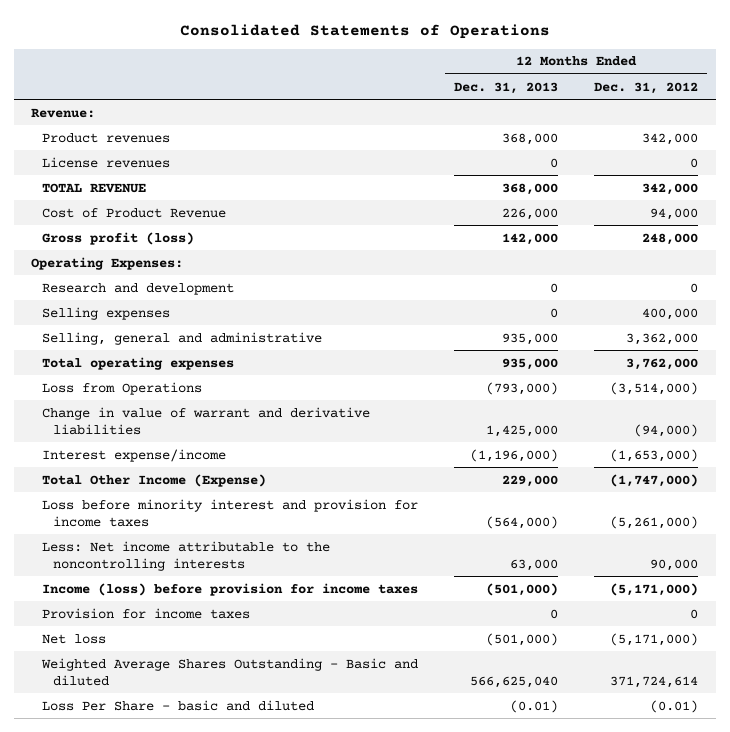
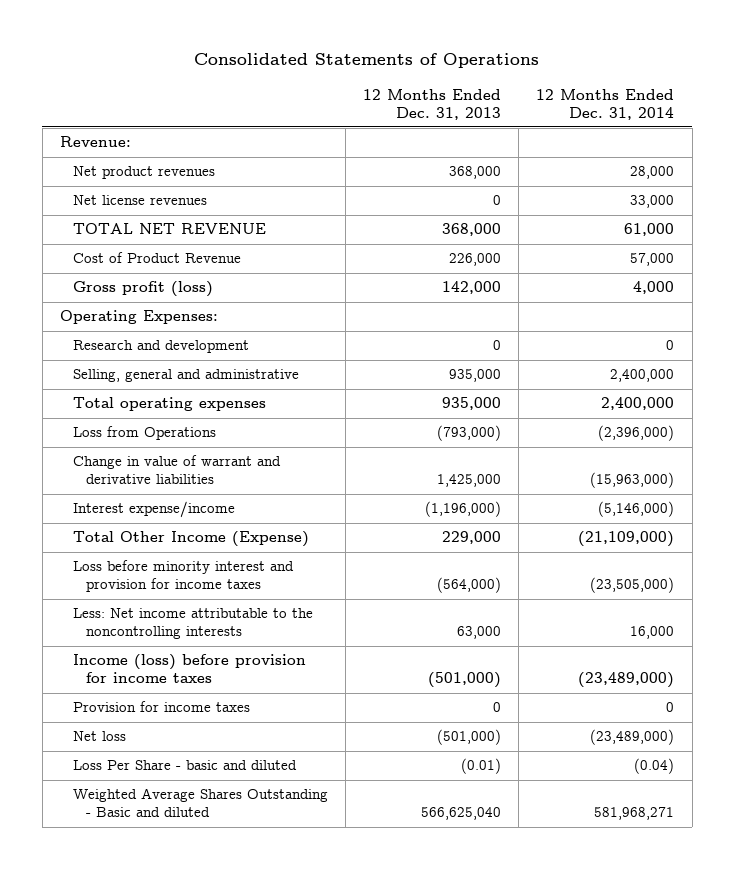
- | 12 Months Ended Dec. 31, 2013 | 12 Months Ended Dec. 31, 2012
+ | 12 Months Ended Dec. 31, 2013 | 12 Months Ended Dec. 31, 2014
- Product revenues | 368,000 | 342,000
- License revenues | 0 | 0
- TOTAL REVENUE | 368,000 | 342,000
+ Net product revenues | 368,000 | 28,000
+ Net license revenues | 0 | 33,000
+ TOTAL NET REVENUE | 368,000 | 61,000
- Selling expenses | 0 | 400,000
moved down: Weighted Average Shares Outstanding - Basic and diluted | 566,625,040 | 581,968,271

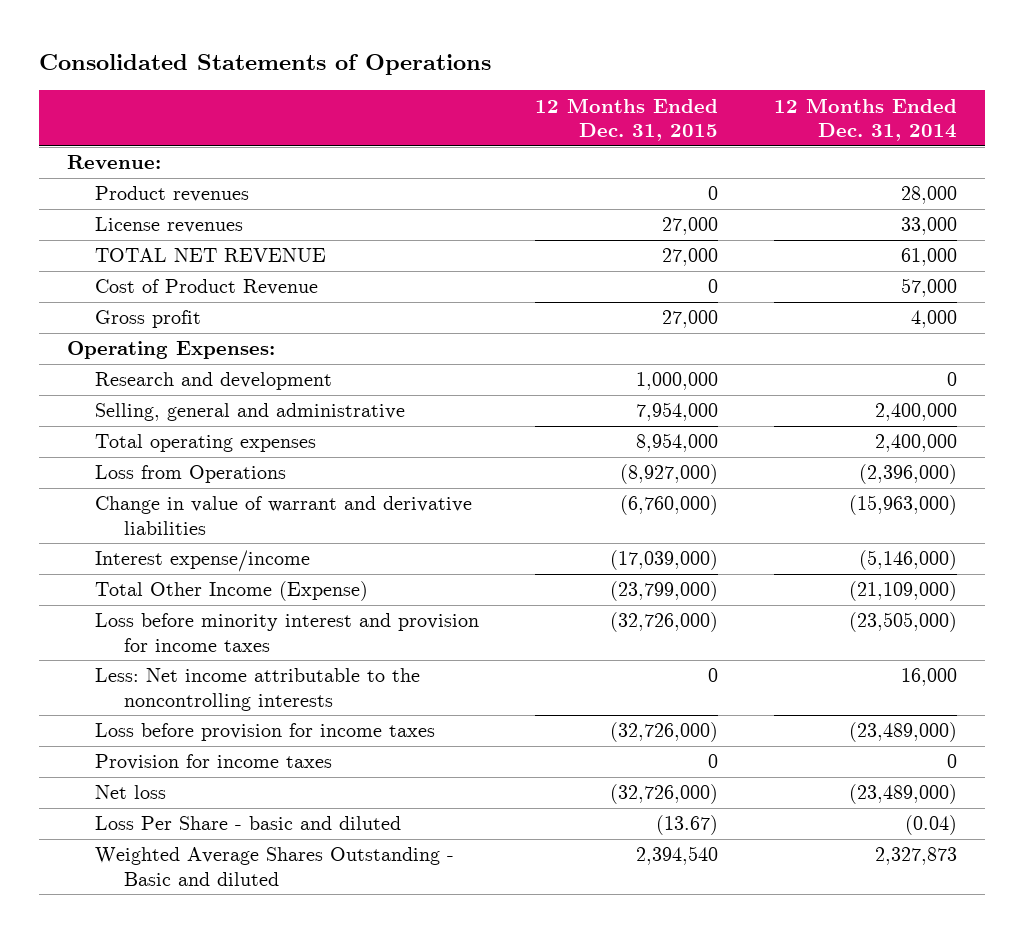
- | 12 Months Ended Dec. 31, 2013 | 12 Months Ended Dec. 31, 2014
+ | 12 Months Ended Dec. 31, 2015 | 12 Months Ended Dec. 31, 2014
- Net product revenues | 368,000 | 28,000
- Net license revenues | 0 | 33,000
+ Product revenues | 0 | 28,000
+ License revenues | 27,000 | 33,000
- Gross profit (loss) | 142,000 | 4,000
+ Gross profit | 27,000 | 4,000
- Income (loss) before provision for income taxes | (501,000) | (23,489,000)
+ Loss before provision for income taxes | (32,726,000) | (23,489,000)
- Weighted Average Shares Outstanding - Basic and diluted | 566,625,040 | 581,968,271
+ Weighted Average Shares Outstanding - Basic and diluted | 2,394,540 | 2,327,873

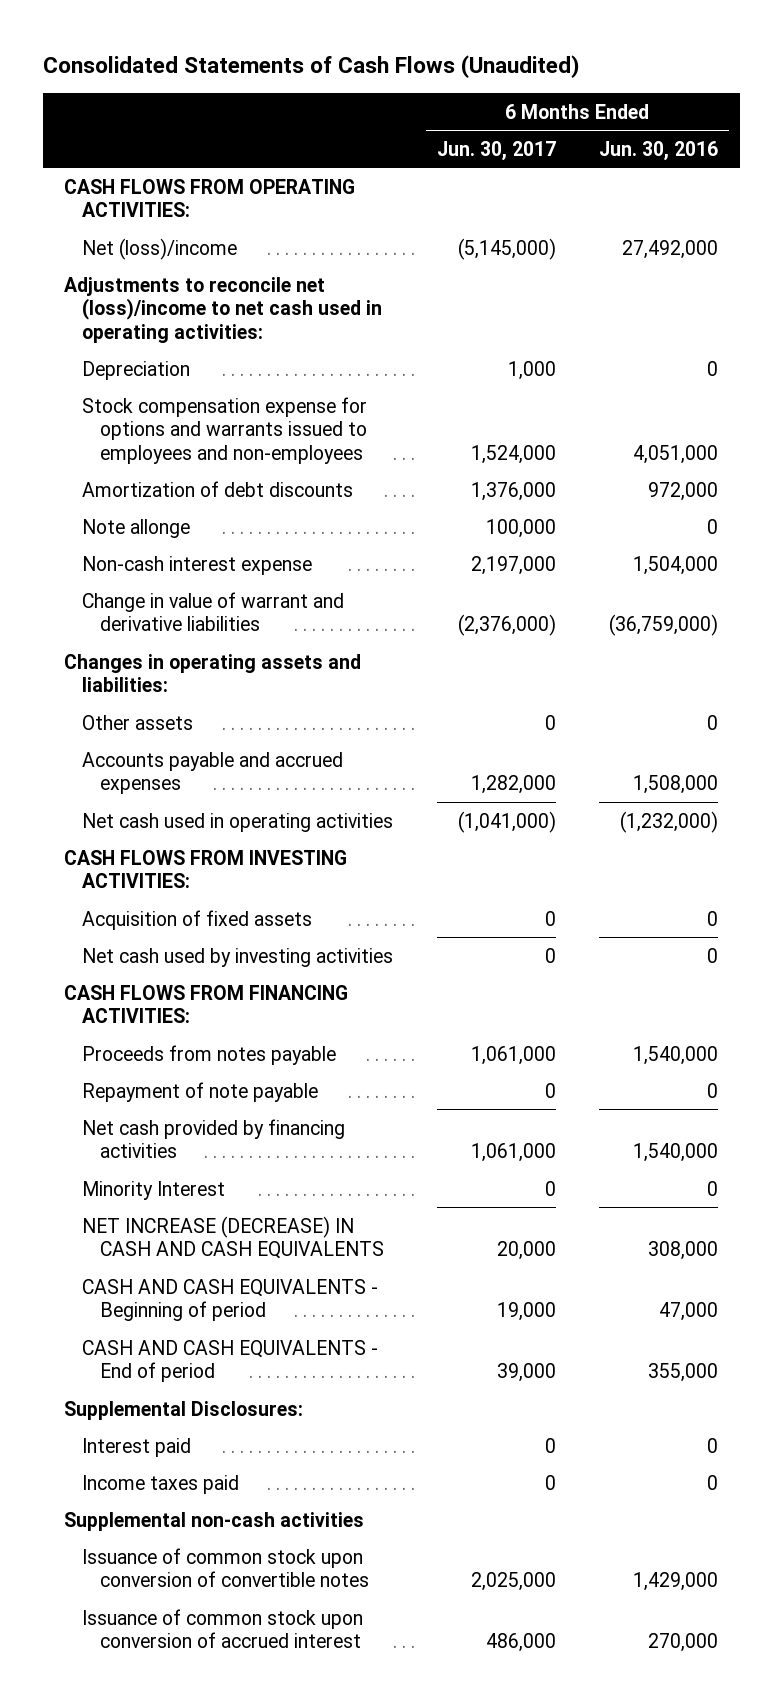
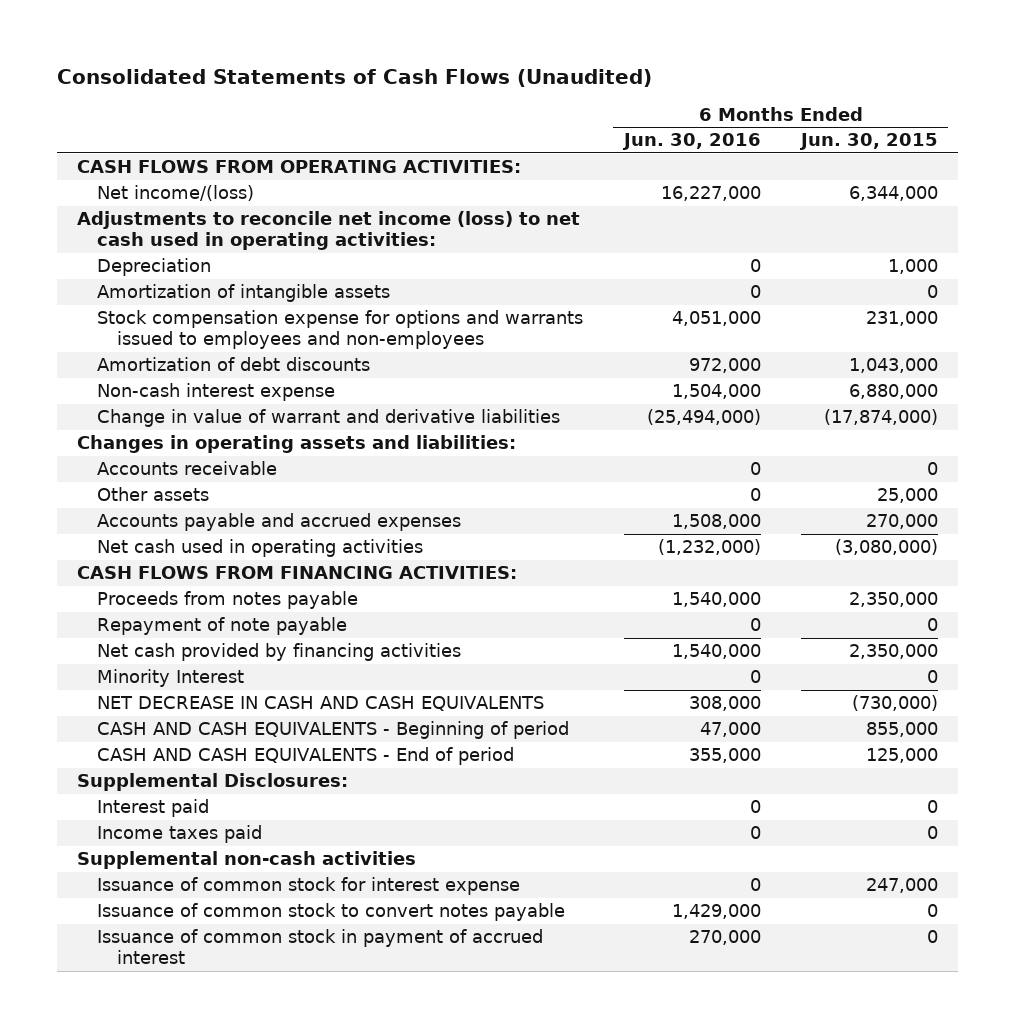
- | 6 Months Ended Jun. 30, 2017 | 6 Months Ended Jun. 30, 2016
+ | 6 Months Ended Jun. 30, 2016 | 6 Months Ended Jun. 30, 2015
- Net (loss)/income | (5,145,000) | 27,492,000
- Adjustments to reconcile net (loss)/income to net cash used in operating activities:
+ Net income/(loss) | 16,227,000 | 6,344,000
+ Adjustments to reconcile net income (loss) to net cash used in operating activities:
+ Amortization of intangible assets | 0 | 0
- Note allonge | 100,000 | 0
- Change in value of warrant and derivative liabilities | (2,376,000) | (36,759,000)
+ Change in value of warrant and derivative liabilities | (25,494,000) | (17,874,000)
+ Accounts receivable | 0 | 0
- CASH FLOWS FROM INVESTING ACTIVITIES:
- Acquisition of fixed assets | 0 | 0
- Net cash used by investing activities | 0 | 0
- NET INCREASE (DECREASE) IN CASH AND CASH EQUIVALENTS | 20,000 | 308,000
+ NET DECREASE IN CASH AND CASH EQUIVALENTS | 308,000 | (730,000)
- Issuance of common stock upon conversion of convertible notes | 2,025,000 | 1,429,000
- Issuance of common stock upon conversion of accrued interest | 486,000 | 270,000
+ Issuance of common stock for interest expense | 0 | 247,000
+ Issuance of common stock to convert notes payable | 1,429,000 | 0
+ Issuance of common stock in payment of accrued interest | 270,000 | 0

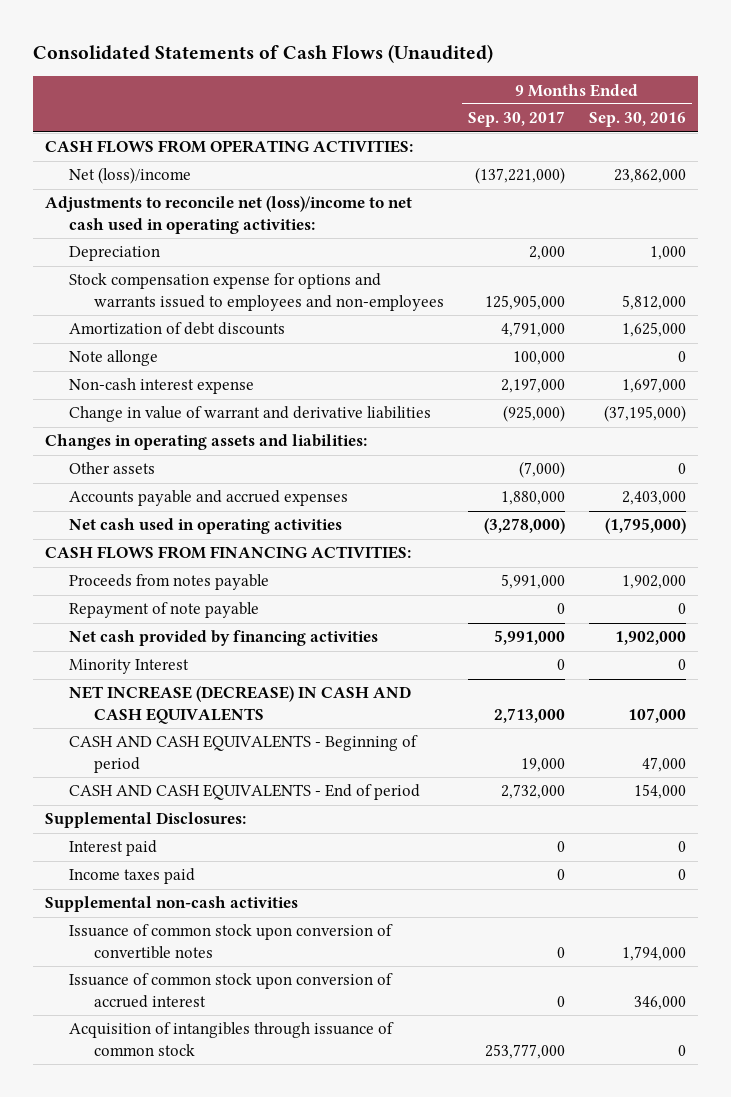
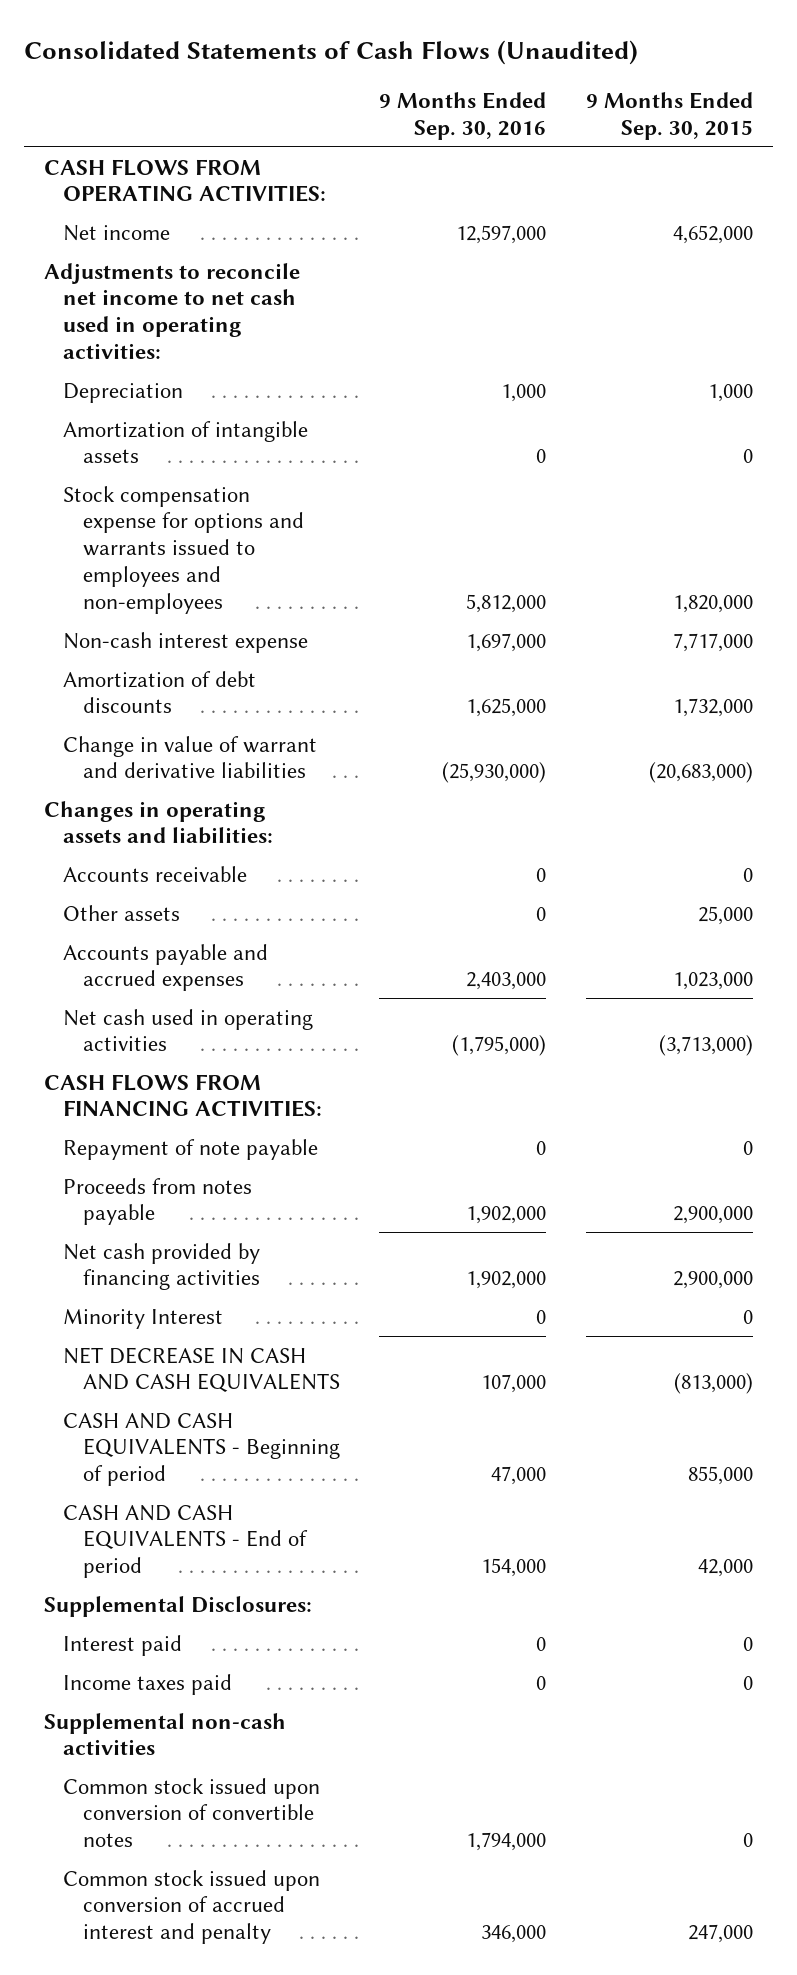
- | 9 Months Ended Sep. 30, 2017 | 9 Months Ended Sep. 30, 2016
+ | 9 Months Ended Sep. 30, 2016 | 9 Months Ended Sep. 30, 2015
- Net (loss)/income | (137,221,000) | 23,862,000
- Adjustments to reconcile net (loss)/income to net cash used in operating activities:
+ Net income | 12,597,000 | 4,652,000
+ Adjustments to reconcile net income to net cash used in operating activities:
+ Amortization of intangible assets | 0 | 0
- Note allonge | 100,000 | 0
- Change in value of warrant and derivative liabilities | (925,000) | (37,195,000)
moved down: Amortization of debt discounts | 1,625,000 | 1,732,000
+ Change in value of warrant and derivative liabilities | (25,930,000) | (20,683,000)
+ Accounts receivable | 0 | 0
moved down: Proceeds from notes payable | 1,902,000 | 2,900,000
- NET INCREASE (DECREASE) IN CASH AND CASH EQUIVALENTS | 2,713,000 | 107,000
+ NET DECREASE IN CASH AND CASH EQUIVALENTS | 107,000 | (813,000)
- Issuance of common stock upon conversion of convertible notes | 0 | 1,794,000
- Issuance of common stock upon conversion of accrued interest | 0 | 346,000
- Acquisition of intangibles through issuance of common stock | 253,777,000 | 0
+ Common stock issued upon conversion of convertible notes | 1,794,000 | 0
+ Common stock issued upon conversion of accrued interest and penalty | 346,000 | 247,000

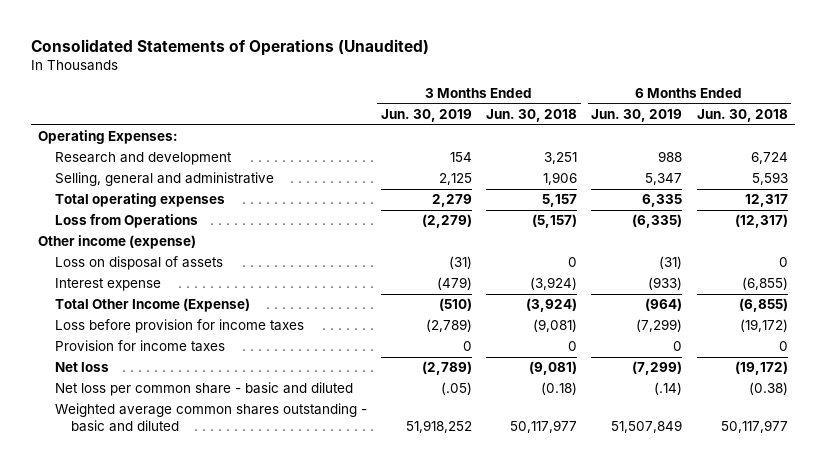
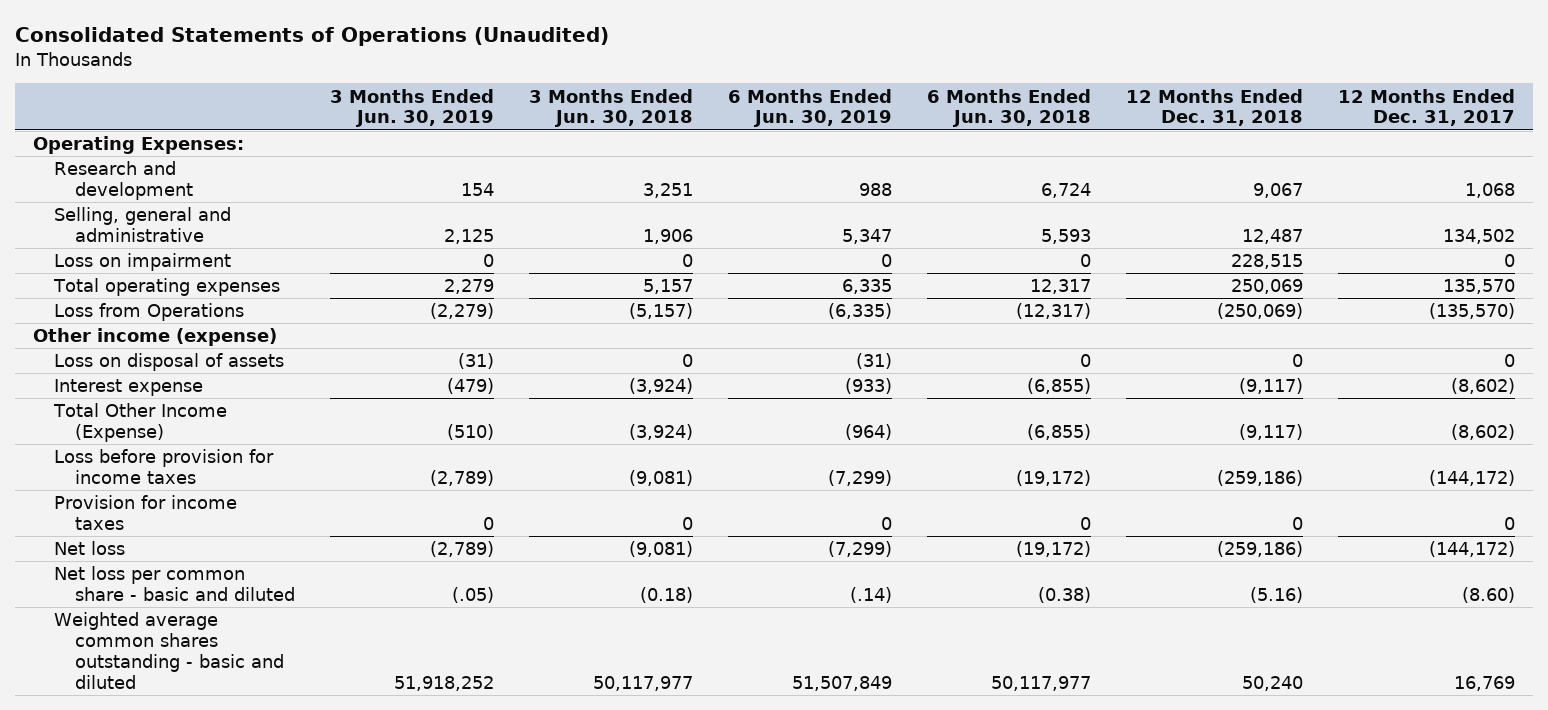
- | 3 Months Ended Jun. 30, 2019 | 3 Months Ended Jun. 30, 2018 | 6 Months Ended Jun. 30, 2019 | 6 Months Ended Jun. 30, 2018
+ | 3 Months Ended Jun. 30, 2019 | 3 Months Ended Jun. 30, 2018 | 6 Months Ended Jun. 30, 2019 | 6 Months Ended Jun. 30, 2018 | 12 Months Ended Dec. 31, 2018 | 12 Months Ended Dec. 31, 2017
+ Loss on impairment | 0 | 0 | 0 | 0 | 228,515 | 0

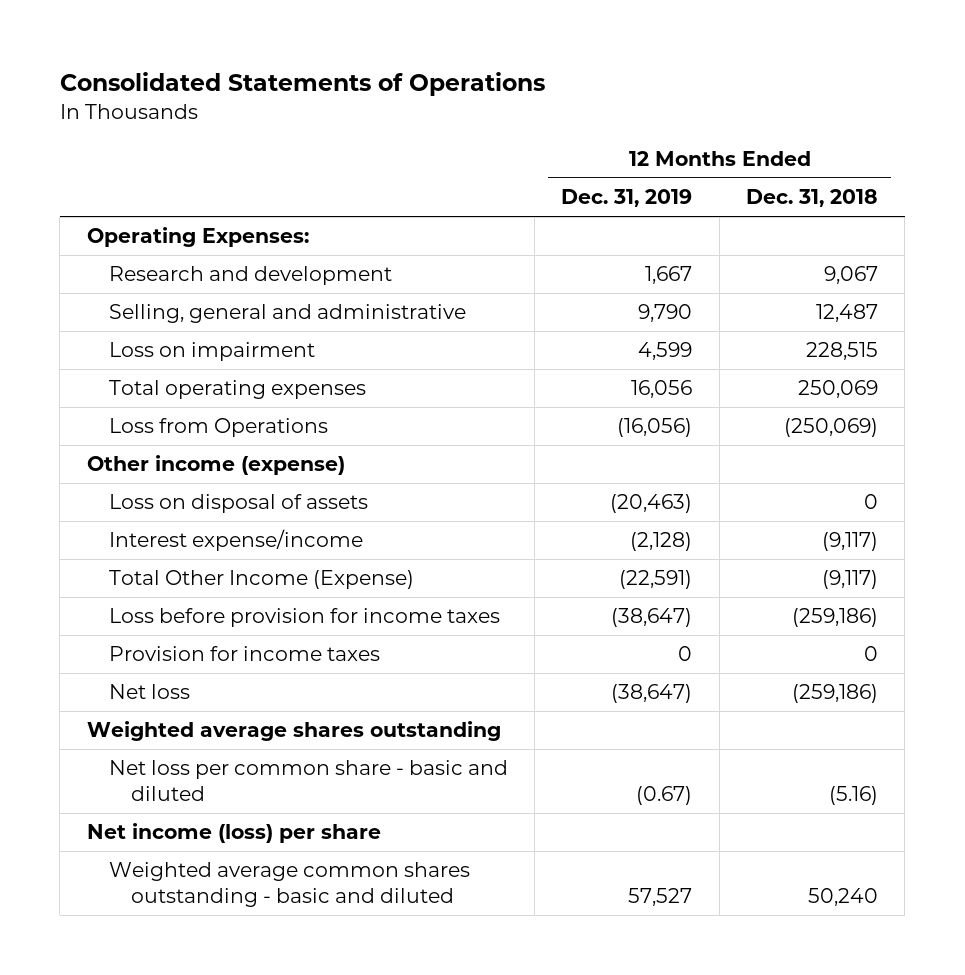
- Consolidated Statements of Operations (Unaudited)
+ Consolidated Statements of Operations
- | 3 Months Ended Jun. 30, 2019 | 3 Months Ended Jun. 30, 2018 | 6 Months Ended Jun. 30, 2019 | 6 Months Ended Jun. 30, 2018 | 12 Months Ended Dec. 31, 2018 | 12 Months Ended Dec. 31, 2017
+ | 12 Months Ended Dec. 31, 2019 | 12 Months Ended Dec. 31, 2018
- Interest expense | (479) | (3,924) | (933) | (6,855) | (9,117) | (8,602)
+ Interest expense/income | (2,128) | (9,117)
+ Weighted average shares outstanding
+ Net income (loss) per share

